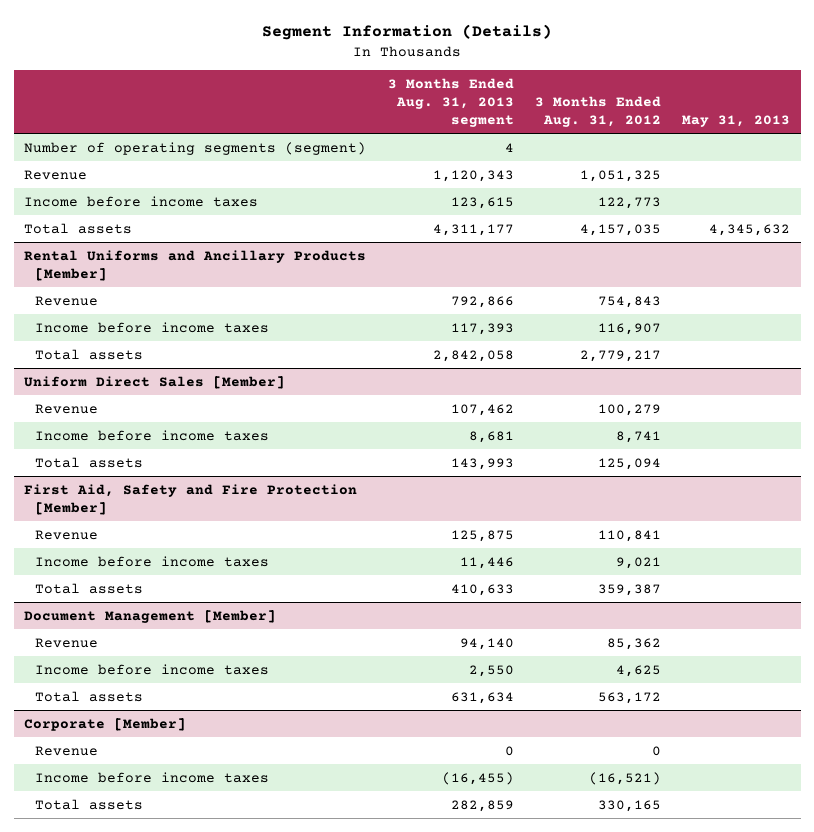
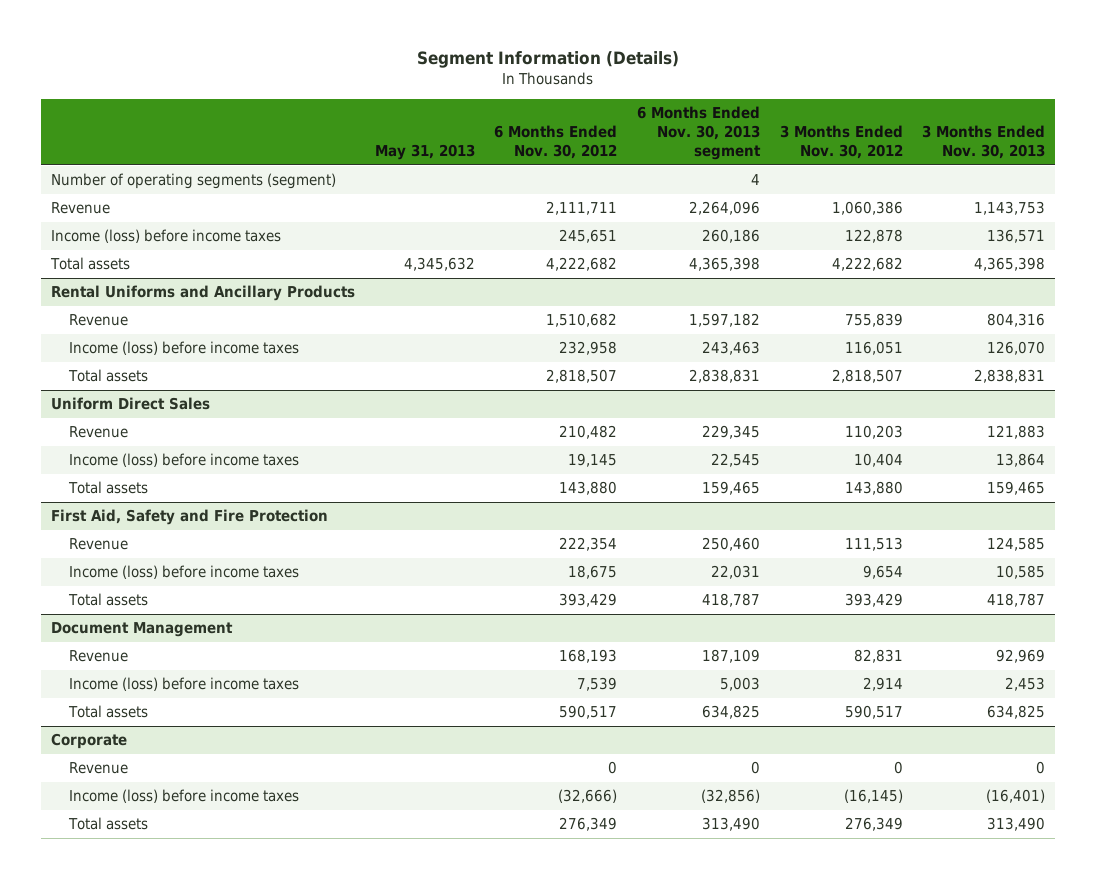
- | 3 Months Ended Aug. 31, 2013 segment | 3 Months Ended Aug. 31, 2012 | May 31, 2013
+ | May 31, 2013 | 6 Months Ended Nov. 30, 2012 | 6 Months Ended Nov. 30, 2013 segment | 3 Months Ended Nov. 30, 2012 | 3 Months Ended Nov. 30, 2013
- Income before income taxes | 123,615 | 122,773 |
+ Income (loss) before income taxes | | 245,651 | 260,186 | 122,878 | 136,571
- Rental Uniforms and Ancillary Products [Member]
+ Rental Uniforms and Ancillary Products
- Income before income taxes | 117,393 | 116,907 |
+ Income (loss) before income taxes | | 232,958 | 243,463 | 116,051 | 126,070
- Uniform Direct Sales [Member]
+ Uniform Direct Sales
- Income before income taxes | 8,681 | 8,741 |
+ Income (loss) before income taxes | | 19,145 | 22,545 | 10,404 | 13,864
- First Aid, Safety and Fire Protection [Member]
+ First Aid, Safety and Fire Protection
- Income before income taxes | 11,446 | 9,021 |
+ Income (loss) before income taxes | | 18,675 | 22,031 | 9,654 | 10,585
- Document Management [Member]
+ Document Management
- Income before income taxes | 2,550 | 4,625 |
+ Income (loss) before income taxes | | 7,539 | 5,003 | 2,914 | 2,453
- Corporate [Member]
+ Corporate
- Income before income taxes | (16,455) | (16,521) |
+ Income (loss) before income taxes | | (32,666) | (32,856) | (16,145) | (16,401)

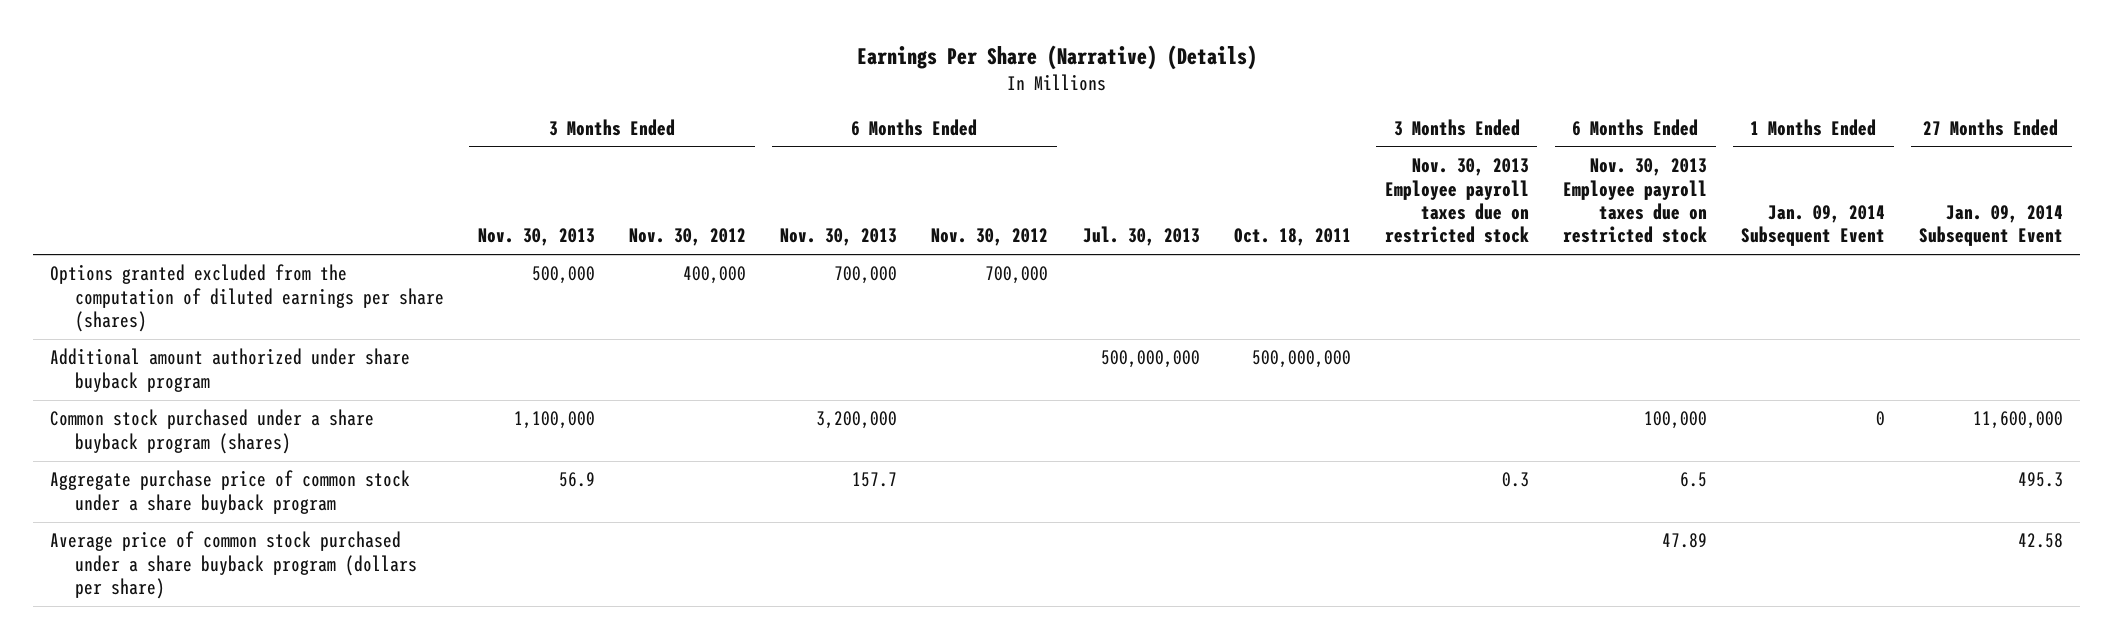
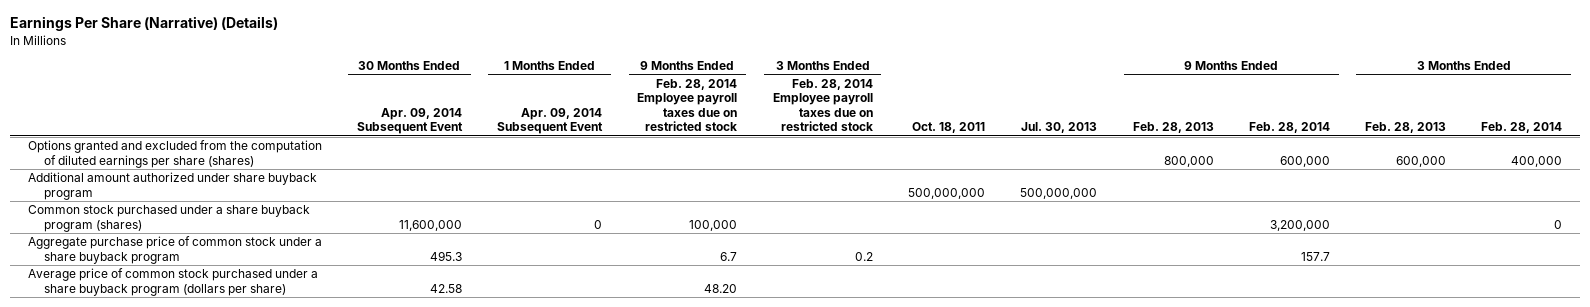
- | 3 Months Ended Nov. 30, 2013 | 3 Months Ended Nov. 30, 2012 | 6 Months Ended Nov. 30, 2013 | 6 Months Ended Nov. 30, 2012 | Jul. 30, 2013 | Oct. 18, 2011 | 3 Months Ended Nov. 30, 2013 Employee payroll taxes due on restricted stock | 6 Months Ended Nov. 30, 2013 Employee payroll taxes due on restricted stock | 1 Months Ended Jan. 09, 2014 Subsequent Event | 27 Months Ended Jan. 09, 2014 Subsequent Event
+ | 30 Months Ended Apr. 09, 2014 Subsequent Event | 1 Months Ended Apr. 09, 2014 Subsequent Event | 9 Months Ended Feb. 28, 2014 Employee payroll taxes due on restricted stock | 3 Months Ended Feb. 28, 2014 Employee payroll taxes due on restricted stock | Oct. 18, 2011 | Jul. 30, 2013 | 9 Months Ended Feb. 28, 2013 | 9 Months Ended Feb. 28, 2014 | 3 Months Ended Feb. 28, 2013 | 3 Months Ended Feb. 28, 2014
- Options granted excluded from the computation of diluted earnings per share (shares) | 500,000 | 400,000 | 700,000 | 700,000 | | | | | |
+ Options granted and excluded from the computation of diluted earnings per share (shares) | | | | | | | 800,000 | 600,000 | 600,000 | 400,000

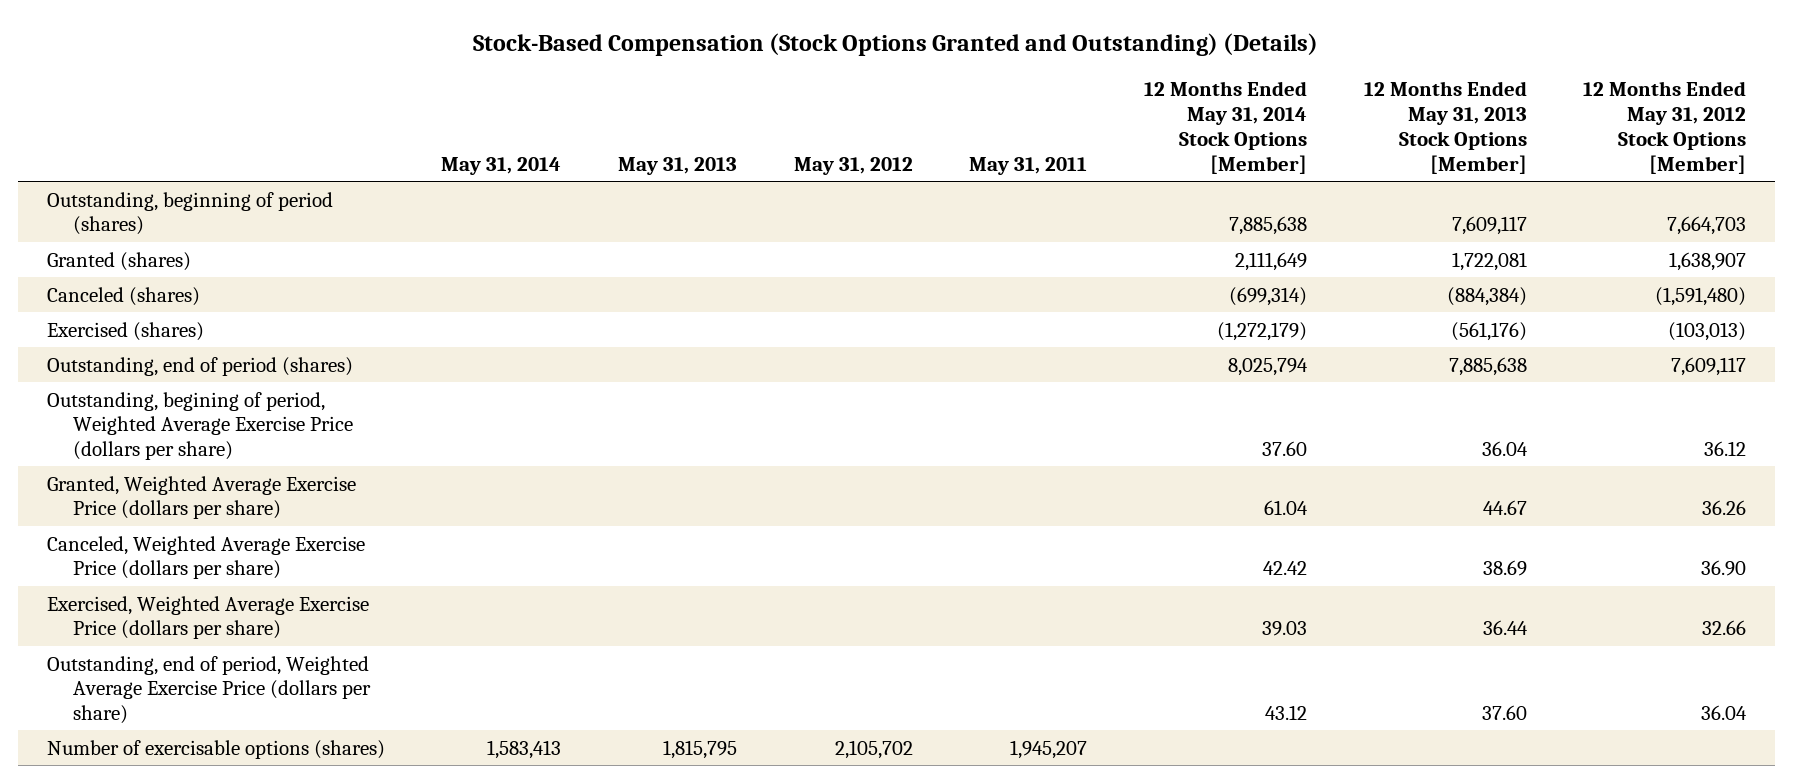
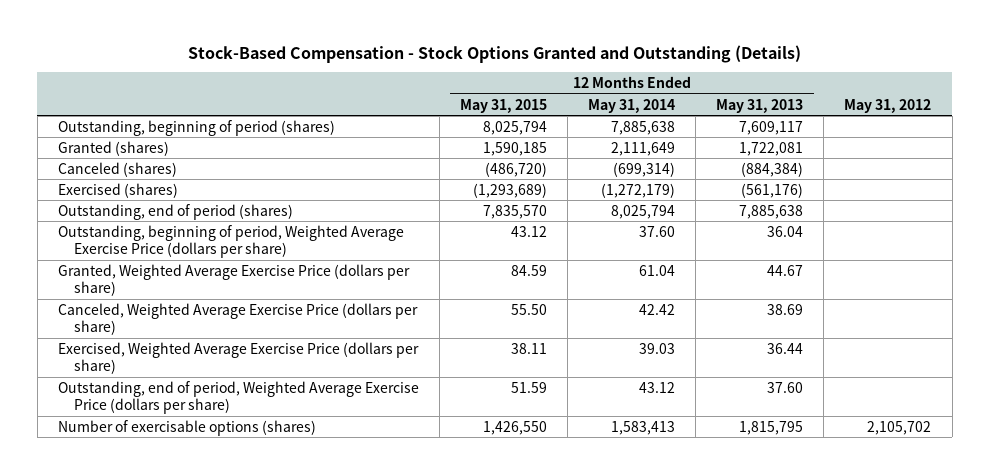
- Stock-Based Compensation (Stock Options Granted and Outstanding) (Details)
+ Stock-Based Compensation - Stock Options Granted and Outstanding (Details)
- | May 31, 2014 | May 31, 2013 | May 31, 2012 | May 31, 2011 | 12 Months Ended May 31, 2014 Stock Options [Member] | 12 Months Ended May 31, 2013 Stock Options [Member] | 12 Months Ended May 31, 2012 Stock Options [Member]
+ | 12 Months Ended May 31, 2015 | 12 Months Ended May 31, 2014 | 12 Months Ended May 31, 2013 | May 31, 2012
- Outstanding, begining of period, Weighted Average Exercise Price (dollars per share) | | | | | 37.60 | 36.04 | 36.12
+ Outstanding, beginning of period, Weighted Average Exercise Price (dollars per share) | 43.12 | 37.60 | 36.04 |

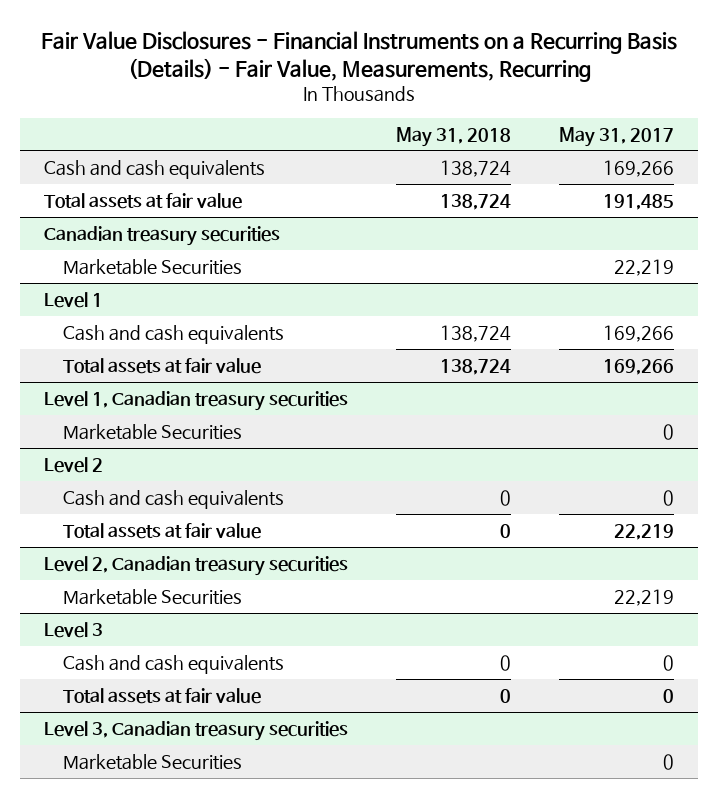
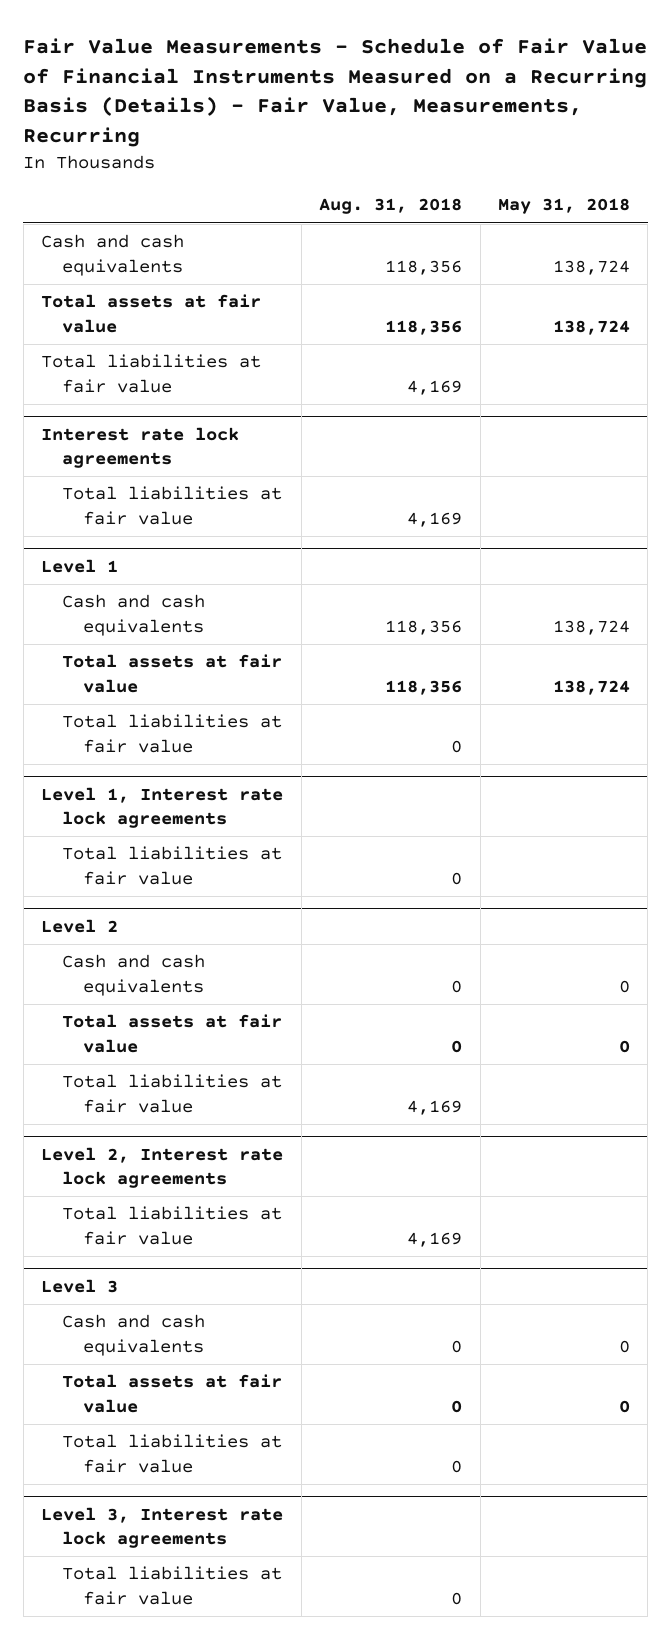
- Fair Value Disclosures - Financial Instruments on a Recurring Basis (Details) - Fair Value, Measurements, Recurring
+ Fair Value Measurements - Schedule of Fair Value of Financial Instruments Measured on a Recurring Basis (Details) - Fair Value, Measurements, Recurring
- | May 31, 2018 | May 31, 2017
+ | Aug. 31, 2018 | May 31, 2018
- Canadian treasury securities
- Marketable Securities | | 22,219
+ Total liabilities at fair value | 4,169 |
+ Interest rate lock agreements
+ Total liabilities at fair value | 4,169 |
- Level 1, Canadian treasury securities
- Marketable Securities | | 0
@ Level 1
+ Total liabilities at fair value | 0 |
+ Level 1, Interest rate lock agreements
+ Total liabilities at fair value | 0 |
- Level 2, Canadian treasury securities
- Marketable Securities | | 22,219
@ Level 2
+ Total liabilities at fair value | 4,169 |
+ Level 2, Interest rate lock agreements
+ Total liabilities at fair value | 4,169 |
- Level 3, Canadian treasury securities
- Marketable Securities | | 0
@ Level 3
+ Total liabilities at fair value | 0 |
+ Level 3, Interest rate lock agreements
+ Total liabilities at fair value | 0 |

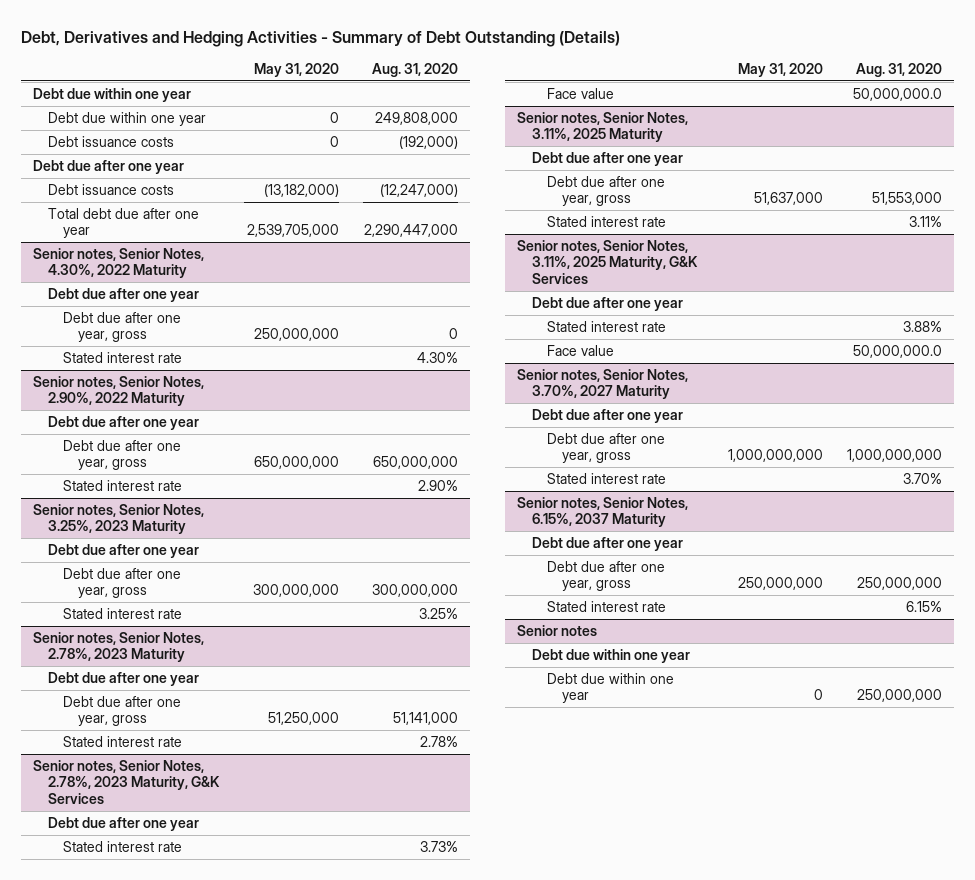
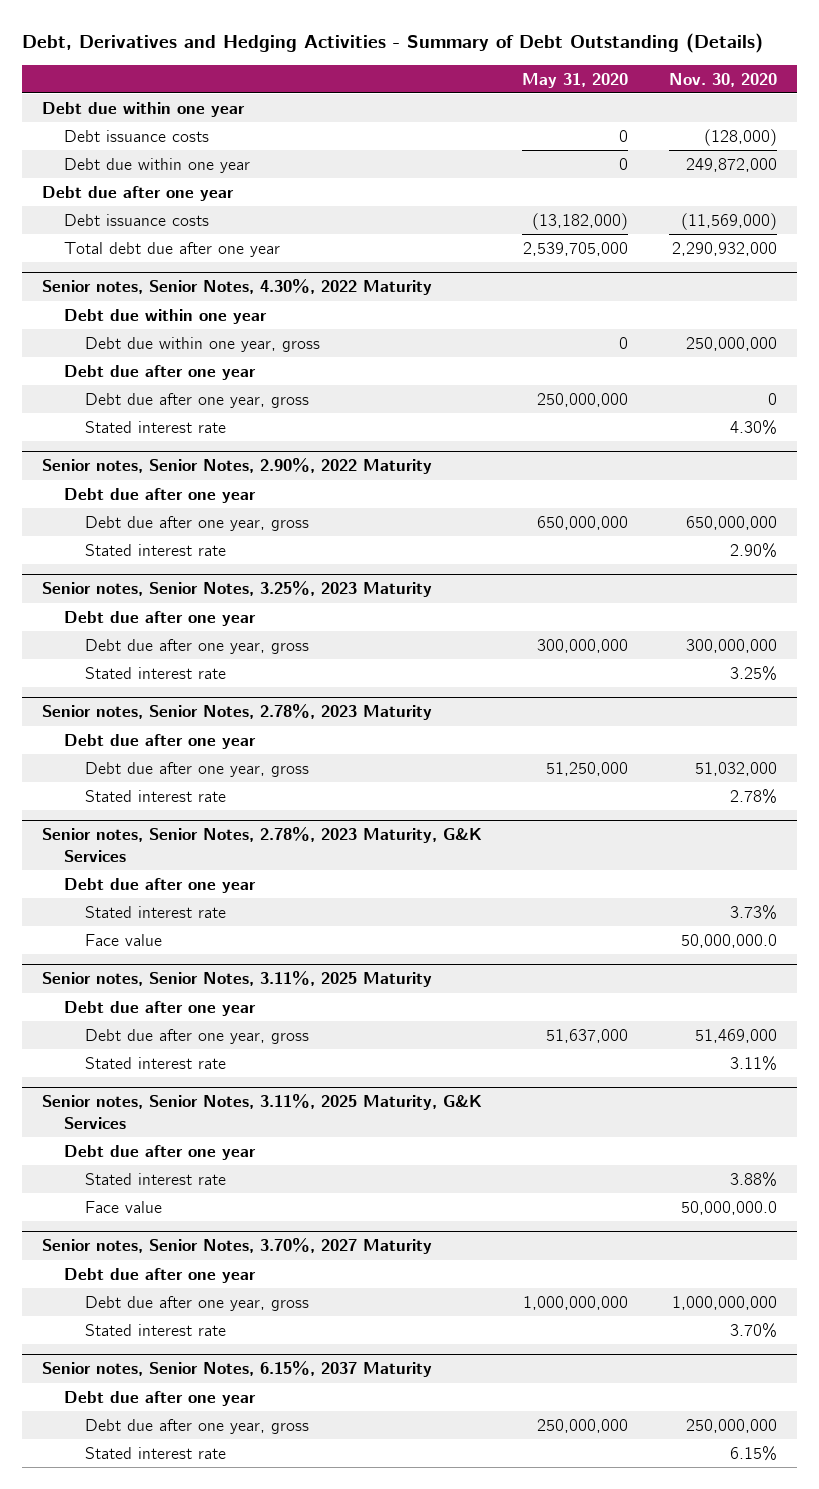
- | May 31, 2020 | Aug. 31, 2020
+ | May 31, 2020 | Nov. 30, 2020
moved down: Debt due within one year | 0 | 249,872,000
@ Senior notes, Senior Notes, 4.30%, 2022 Maturity
+ Debt due within one year
+ Debt due within one year, gross | 0 | 250,000,000
- Senior notes
- Debt due within one year
- Debt due within one year | 0 | 250,000,000

